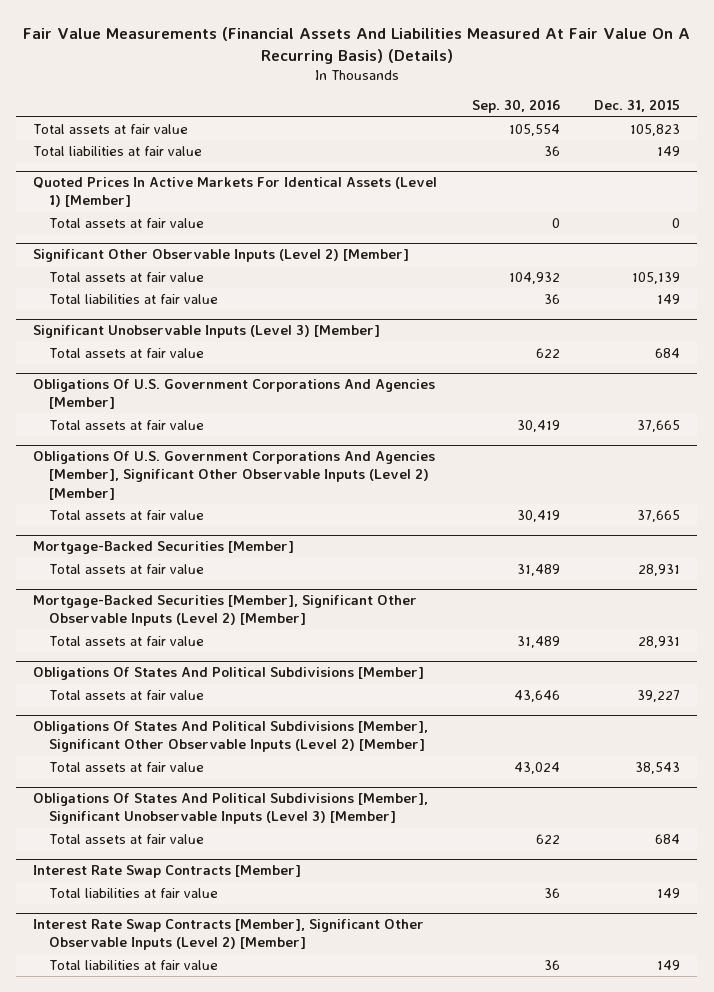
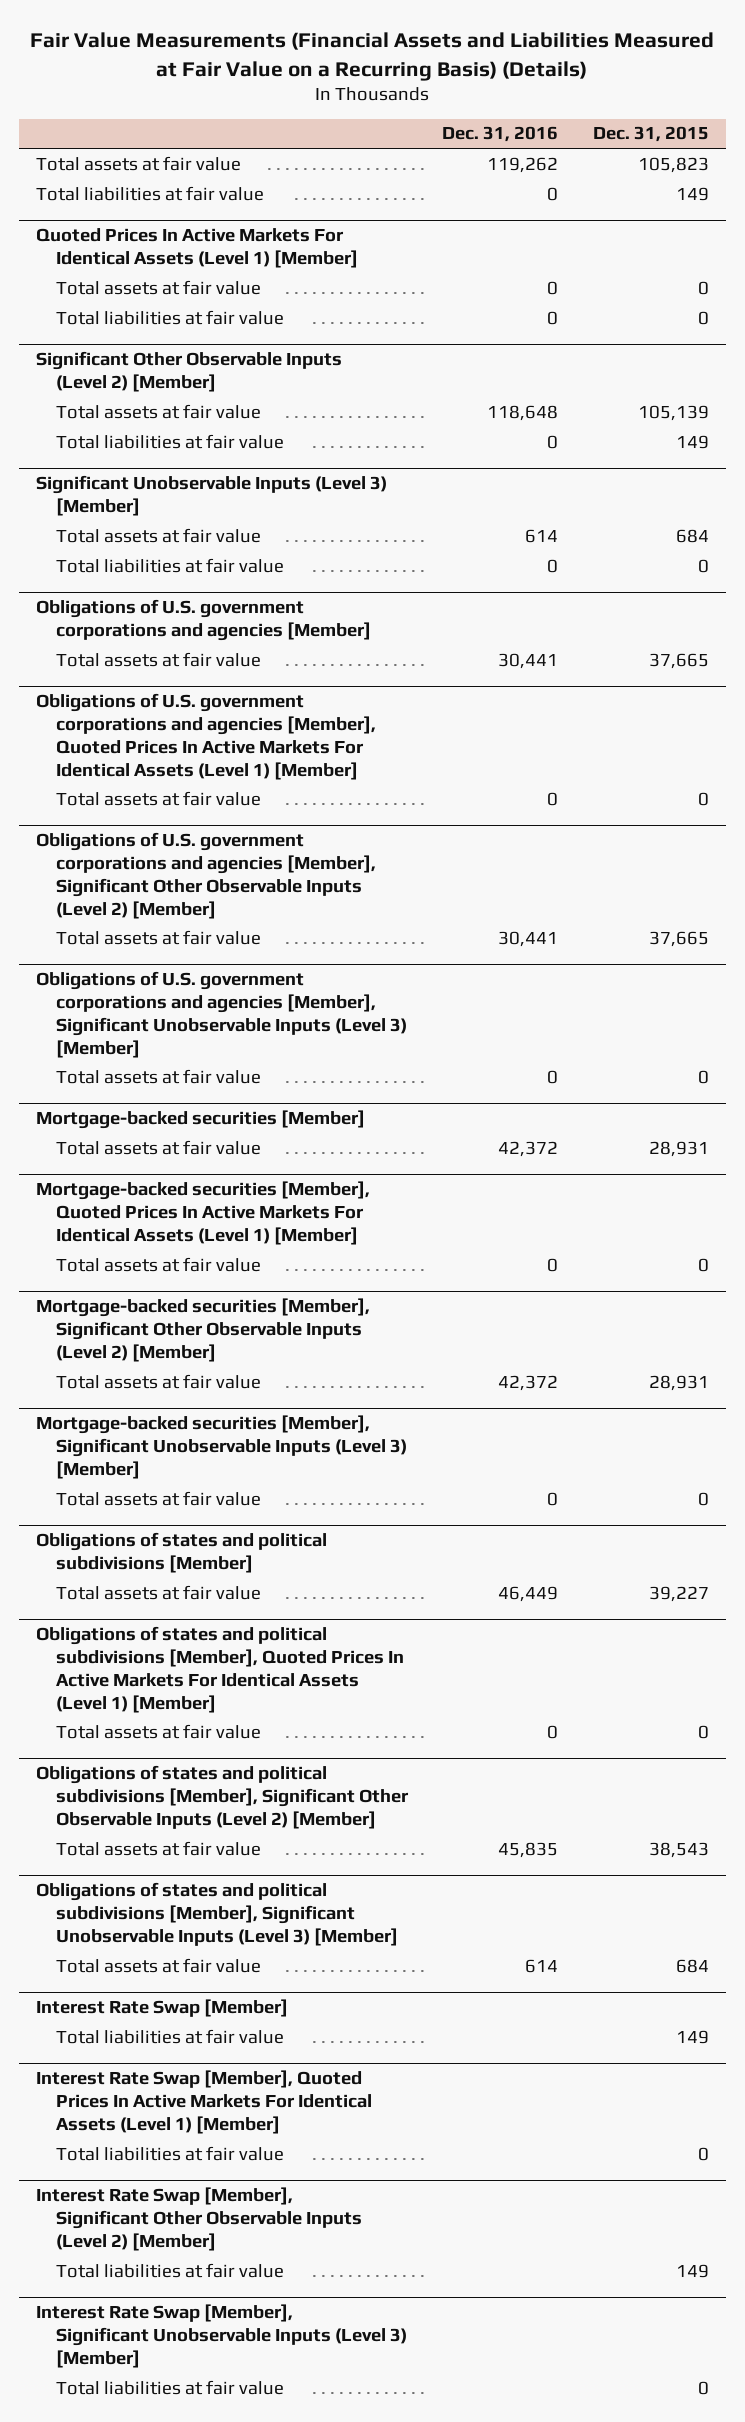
- Fair Value Measurements (Financial Assets And Liabilities Measured At Fair Value On A Recurring Basis) (Details)
+ Fair Value Measurements (Financial Assets and Liabilities Measured at Fair Value on a Recurring Basis) (Details)
- | Sep. 30, 2016 | Dec. 31, 2015
+ | Dec. 31, 2016 | Dec. 31, 2015
@ Quoted Prices In Active Markets For Identical Assets (Level 1) [Member]
+ Total liabilities at fair value | 0 | 0
- Obligations Of U.S. Government Corporations And Agencies [Member]
@ Significant Unobservable Inputs (Level 3) [Member]
+ Total liabilities at fair value | 0 | 0
+ Obligations of U.S. government corporations and agencies [Member]
- Obligations Of U.S. Government Corporations And Agencies [Member], Significant Other Observable Inputs (Level 2) [Member]
+ Obligations of U.S. government corporations and agencies [Member], Quoted Prices In Active Markets For Identical Assets (Level 1) [Member]
+ Total assets at fair value | 0 | 0
+ Obligations of U.S. government corporations and agencies [Member], Significant Other Observable Inputs (Level 2) [Member]
- Mortgage-Backed Securities [Member]
+ Obligations of U.S. government corporations and agencies [Member], Significant Unobservable Inputs (Level 3) [Member]
+ Total assets at fair value | 0 | 0
+ Mortgage-backed securities [Member]
- Mortgage-Backed Securities [Member], Significant Other Observable Inputs (Level 2) [Member]
+ Mortgage-backed securities [Member], Quoted Prices In Active Markets For Identical Assets (Level 1) [Member]
+ Total assets at fair value | 0 | 0
+ Mortgage-backed securities [Member], Significant Other Observable Inputs (Level 2) [Member]
- Obligations Of States And Political Subdivisions [Member]
+ Mortgage-backed securities [Member], Significant Unobservable Inputs (Level 3) [Member]
+ Total assets at fair value | 0 | 0
+ Obligations of states and political subdivisions [Member]
- Obligations Of States And Political Subdivisions [Member], Significant Other Observable Inputs (Level 2) [Member]
+ Obligations of states and political subdivisions [Member], Quoted Prices In Active Markets For Identical Assets (Level 1) [Member]
+ Total assets at fair value | 0 | 0
+ Obligations of states and political subdivisions [Member], Significant Other Observable Inputs (Level 2) [Member]
- Obligations Of States And Political Subdivisions [Member], Significant Unobservable Inputs (Level 3) [Member]
+ Obligations of states and political subdivisions [Member], Significant Unobservable Inputs (Level 3) [Member]
- Interest Rate Swap Contracts [Member]
+ Interest Rate Swap [Member]
- Interest Rate Swap Contracts [Member], Significant Other Observable Inputs (Level 2) [Member]
+ Interest Rate Swap [Member], Quoted Prices In Active Markets For Identical Assets (Level 1) [Member]
+ Total liabilities at fair value | | 0
+ Interest Rate Swap [Member], Significant Other Observable Inputs (Level 2) [Member]
+ Interest Rate Swap [Member], Significant Unobservable Inputs (Level 3) [Member]
+ Total liabilities at fair value | | 0

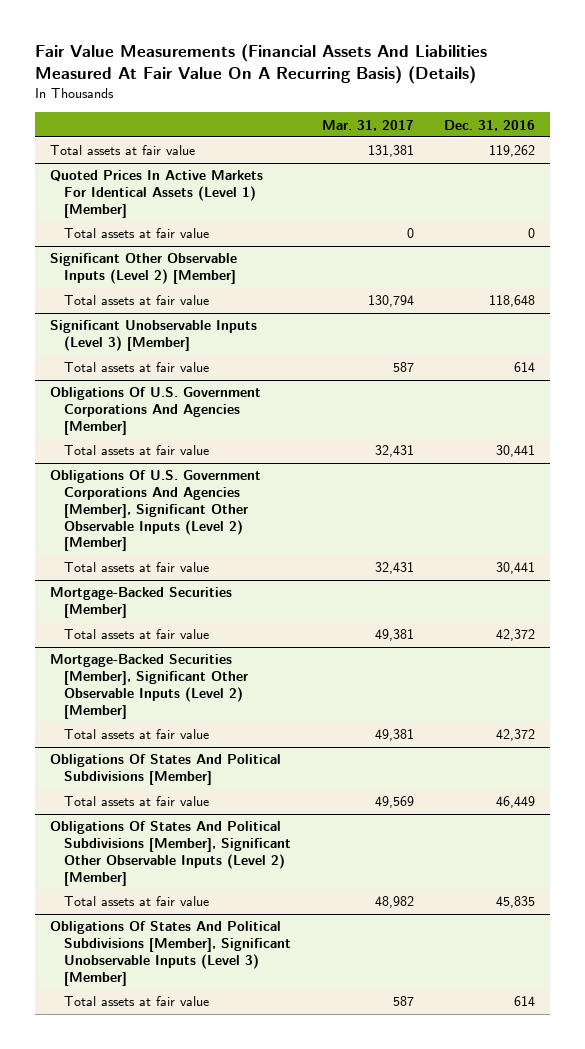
- Fair Value Measurements (Financial Assets and Liabilities Measured at Fair Value on a Recurring Basis) (Details)
+ Fair Value Measurements (Financial Assets And Liabilities Measured At Fair Value On A Recurring Basis) (Details)
- | Dec. 31, 2016 | Dec. 31, 2015
+ | Mar. 31, 2017 | Dec. 31, 2016
- Total liabilities at fair value | 0 | 149
@ Quoted Prices In Active Markets For Identical Assets (Level 1) [Member]
- Total liabilities at fair value | 0 | 0
@ Significant Other Observable Inputs (Level 2) [Member]
- Total liabilities at fair value | 0 | 149
@ Significant Unobservable Inputs (Level 3) [Member]
- Total liabilities at fair value | 0 | 0
- Obligations of U.S. government corporations and agencies [Member]
+ Obligations Of U.S. Government Corporations And Agencies [Member]
- Obligations of U.S. government corporations and agencies [Member], Quoted Prices In Active Markets For Identical Assets (Level 1) [Member]
- Total assets at fair value | 0 | 0
- Obligations of U.S. government corporations and agencies [Member], Significant Other Observable Inputs (Level 2) [Member]
+ Obligations Of U.S. Government Corporations And Agencies [Member], Significant Other Observable Inputs (Level 2) [Member]
- Obligations of U.S. government corporations and agencies [Member], Significant Unobservable Inputs (Level 3) [Member]
- Total assets at fair value | 0 | 0
- Mortgage-backed securities [Member]
+ Mortgage-Backed Securities [Member]
- Mortgage-backed securities [Member], Quoted Prices In Active Markets For Identical Assets (Level 1) [Member]
- Total assets at fair value | 0 | 0
- Mortgage-backed securities [Member], Significant Other Observable Inputs (Level 2) [Member]
+ Mortgage-Backed Securities [Member], Significant Other Observable Inputs (Level 2) [Member]
- Mortgage-backed securities [Member], Significant Unobservable Inputs (Level 3) [Member]
- Total assets at fair value | 0 | 0
- Obligations of states and political subdivisions [Member]
+ Obligations Of States And Political Subdivisions [Member]
- Obligations of states and political subdivisions [Member], Quoted Prices In Active Markets For Identical Assets (Level 1) [Member]
- Total assets at fair value | 0 | 0
- Obligations of states and political subdivisions [Member], Significant Other Observable Inputs (Level 2) [Member]
+ Obligations Of States And Political Subdivisions [Member], Significant Other Observable Inputs (Level 2) [Member]
- Obligations of states and political subdivisions [Member], Significant Unobservable Inputs (Level 3) [Member]
+ Obligations Of States And Political Subdivisions [Member], Significant Unobservable Inputs (Level 3) [Member]
- Interest Rate Swap [Member]
- Total liabilities at fair value | | 149
- Interest Rate Swap [Member], Quoted Prices In Active Markets For Identical Assets (Level 1) [Member]
- Total liabilities at fair value | | 0
- Interest Rate Swap [Member], Significant Other Observable Inputs (Level 2) [Member]
- Total liabilities at fair value | | 149
- Interest Rate Swap [Member], Significant Unobservable Inputs (Level 3) [Member]
- Total liabilities at fair value | | 0

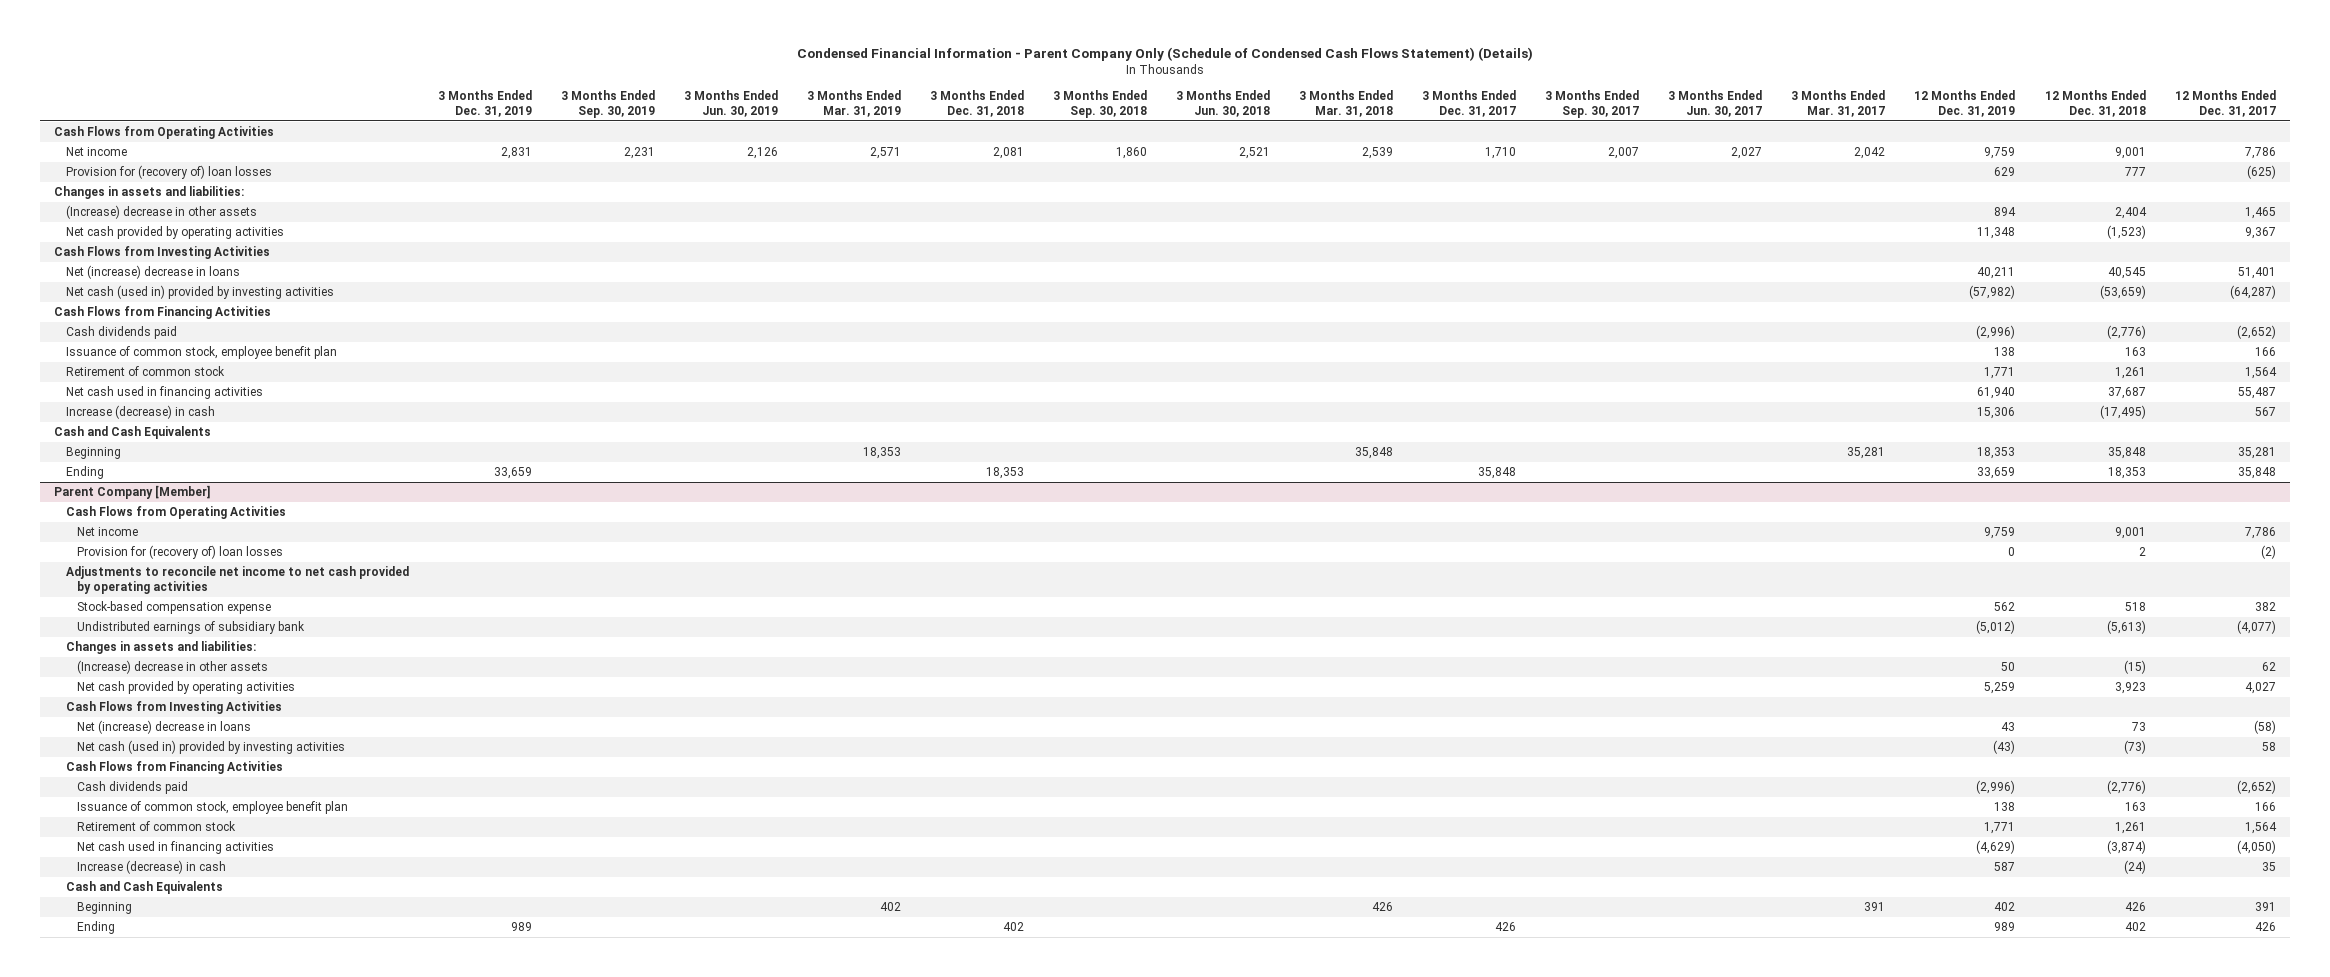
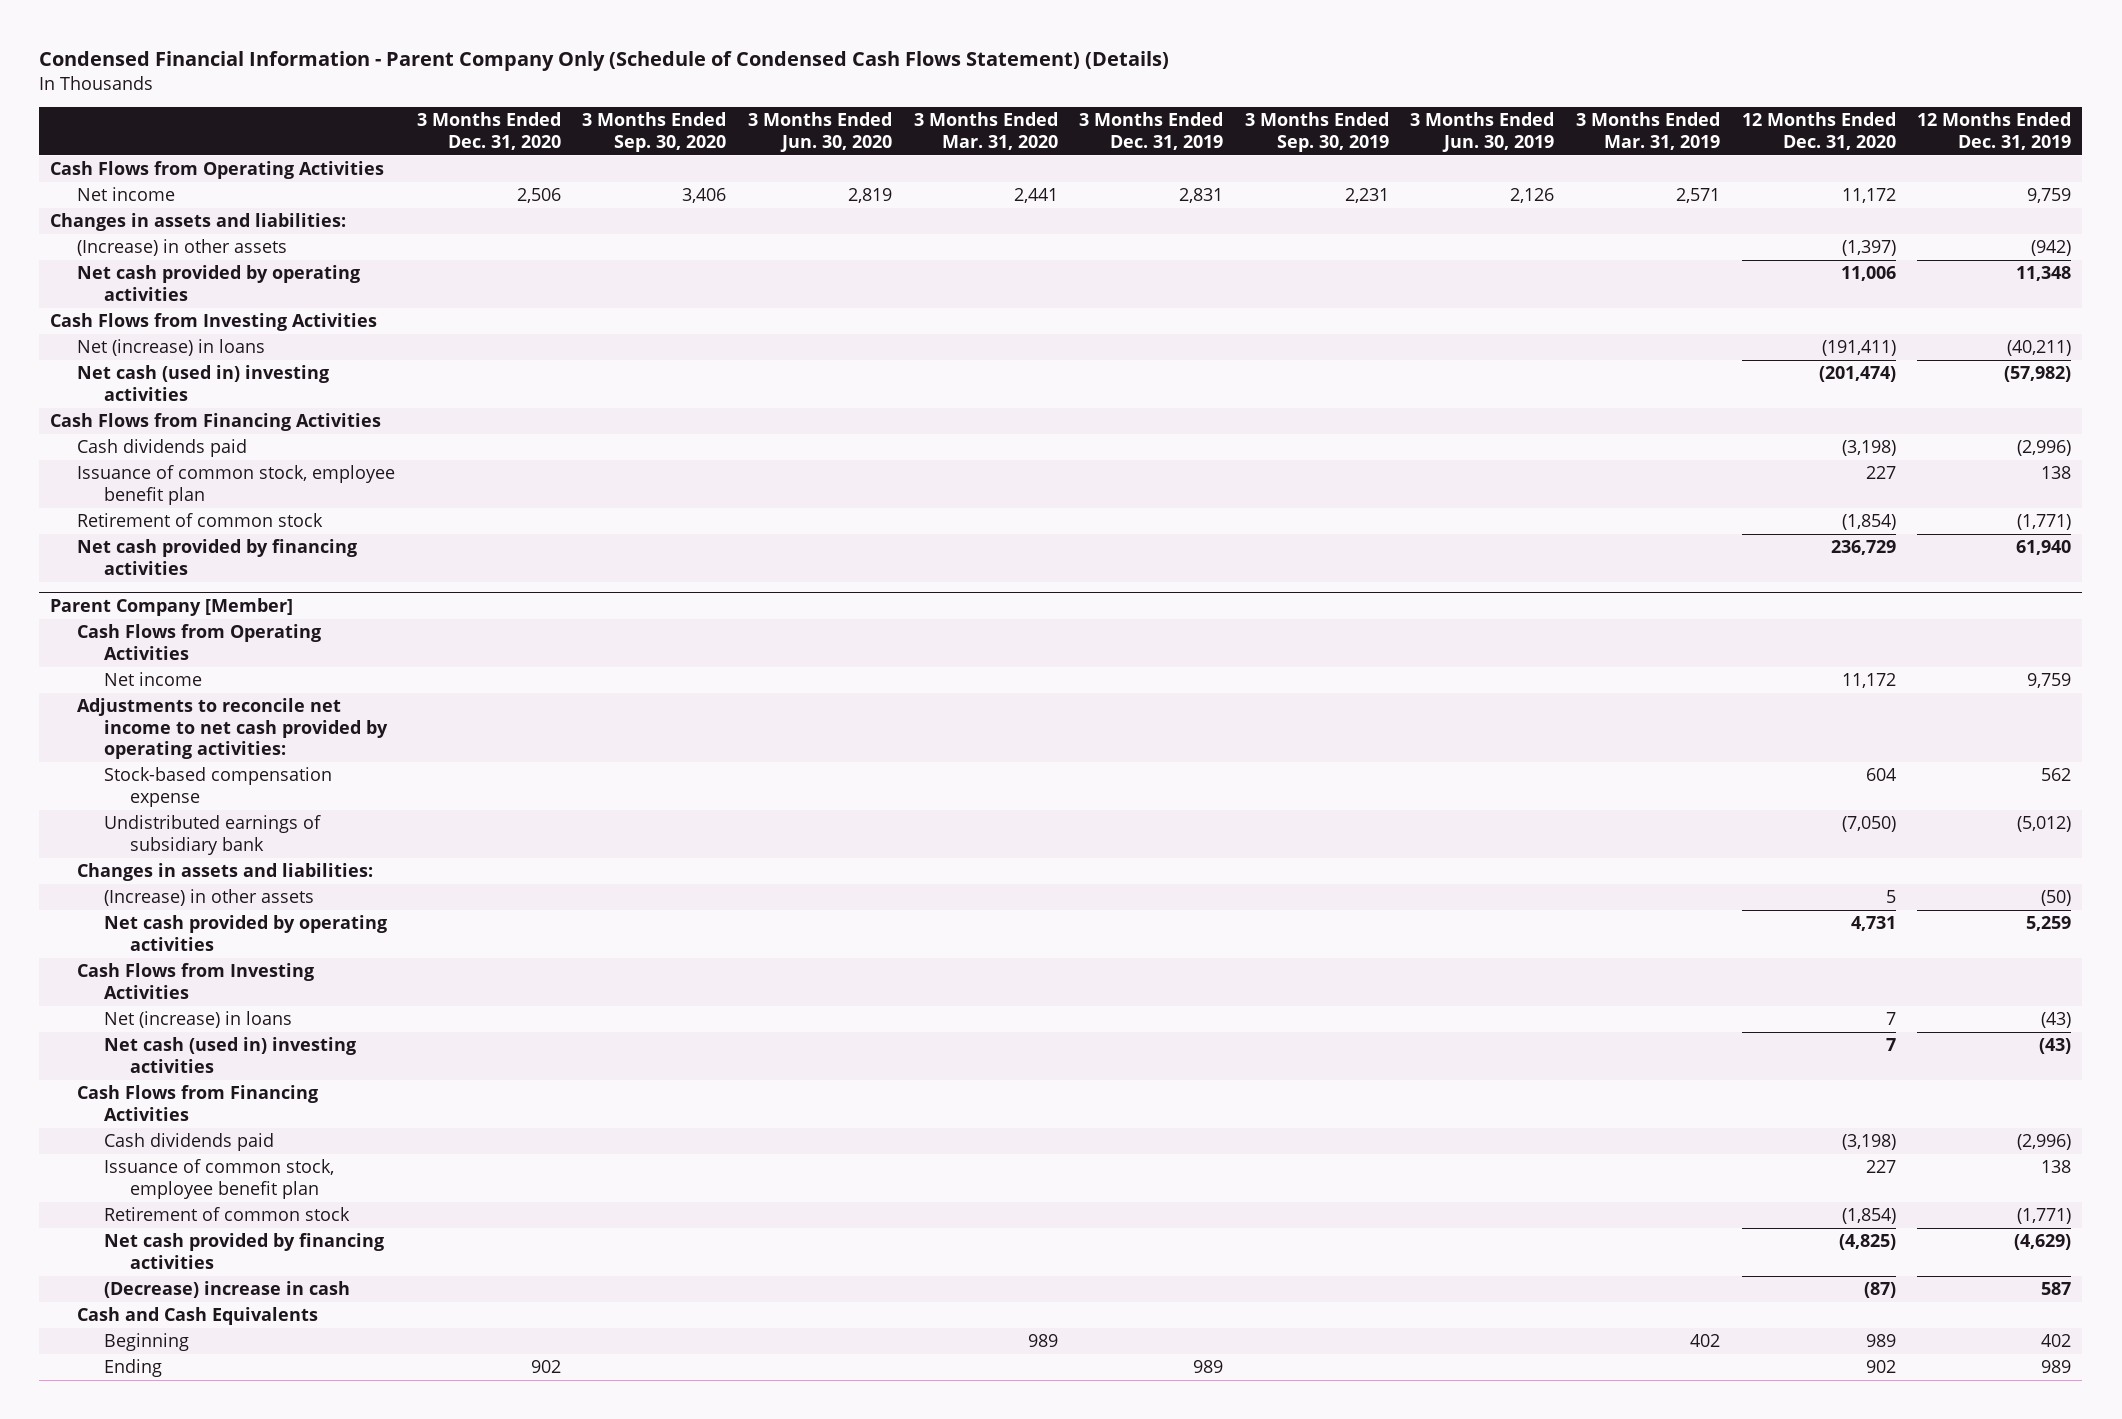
- | 3 Months Ended Dec. 31, 2019 | 3 Months Ended Sep. 30, 2019 | 3 Months Ended Jun. 30, 2019 | 3 Months Ended Mar. 31, 2019 | 3 Months Ended Dec. 31, 2018 | 3 Months Ended Sep. 30, 2018 | 3 Months Ended Jun. 30, 2018 | 3 Months Ended Mar. 31, 2018 | 3 Months Ended Dec. 31, 2017 | 3 Months Ended Sep. 30, 2017 | 3 Months Ended Jun. 30, 2017 | 3 Months Ended Mar. 31, 2017 | 12 Months Ended Dec. 31, 2019 | 12 Months Ended Dec. 31, 2018 | 12 Months Ended Dec. 31, 2017
+ | 3 Months Ended Dec. 31, 2020 | 3 Months Ended Sep. 30, 2020 | 3 Months Ended Jun. 30, 2020 | 3 Months Ended Mar. 31, 2020 | 3 Months Ended Dec. 31, 2019 | 3 Months Ended Sep. 30, 2019 | 3 Months Ended Jun. 30, 2019 | 3 Months Ended Mar. 31, 2019 | 12 Months Ended Dec. 31, 2020 | 12 Months Ended Dec. 31, 2019
- Provision for (recovery of) loan losses | | | | | | | | | | | | | 629 | 777 | (625)
- (Increase) decrease in other assets | | | | | | | | | | | | | 894 | 2,404 | 1,465
+ (Increase) in other assets | | | | | | | | | (1,397) | (942)
- Net (increase) decrease in loans | | | | | | | | | | | | | 40,211 | 40,545 | 51,401
- Net cash (used in) provided by investing activities | | | | | | | | | | | | | (57,982) | (53,659) | (64,287)
+ Net (increase) in loans | | | | | | | | | (191,411) | (40,211)
+ Net cash (used in) investing activities | | | | | | | | | (201,474) | (57,982)
- Retirement of common stock | | | | | | | | | | | | | 1,771 | 1,261 | 1,564
- Net cash used in financing activities | | | | | | | | | | | | | 61,940 | 37,687 | 55,487
- Increase (decrease) in cash | | | | | | | | | | | | | 15,306 | (17,495) | 567
- Cash and Cash Equivalents
- Beginning | | | | 18,353 | | | | 35,848 | | | | 35,281 | 18,353 | 35,848 | 35,281
- Ending | 33,659 | | | | 18,353 | | | | 35,848 | | | | 33,659 | 18,353 | 35,848
+ Retirement of common stock | | | | | | | | | (1,854) | (1,771)
+ Net cash provided by financing activities | | | | | | | | | 236,729 | 61,940
@ Parent Company [Member]
- Provision for (recovery of) loan losses | | | | | | | | | | | | | 0 | 2 | (2)
- Adjustments to reconcile net income to net cash provided by operating activities
+ Adjustments to reconcile net income to net cash provided by operating activities:
- (Increase) decrease in other assets | | | | | | | | | | | | | 50 | (15) | 62
+ (Increase) in other assets | | | | | | | | | 5 | (50)
- Net (increase) decrease in loans | | | | | | | | | | | | | 43 | 73 | (58)
- Net cash (used in) provided by investing activities | | | | | | | | | | | | | (43) | (73) | 58
+ Net (increase) in loans | | | | | | | | | 7 | (43)
+ Net cash (used in) investing activities | | | | | | | | | 7 | (43)
- Retirement of common stock | | | | | | | | | | | | | 1,771 | 1,261 | 1,564
- Net cash used in financing activities | | | | | | | | | | | | | (4,629) | (3,874) | (4,050)
- Increase (decrease) in cash | | | | | | | | | | | | | 587 | (24) | 35
+ Retirement of common stock | | | | | | | | | (1,854) | (1,771)
+ Net cash provided by financing activities | | | | | | | | | (4,825) | (4,629)
+ (Decrease) increase in cash | | | | | | | | | (87) | 587

